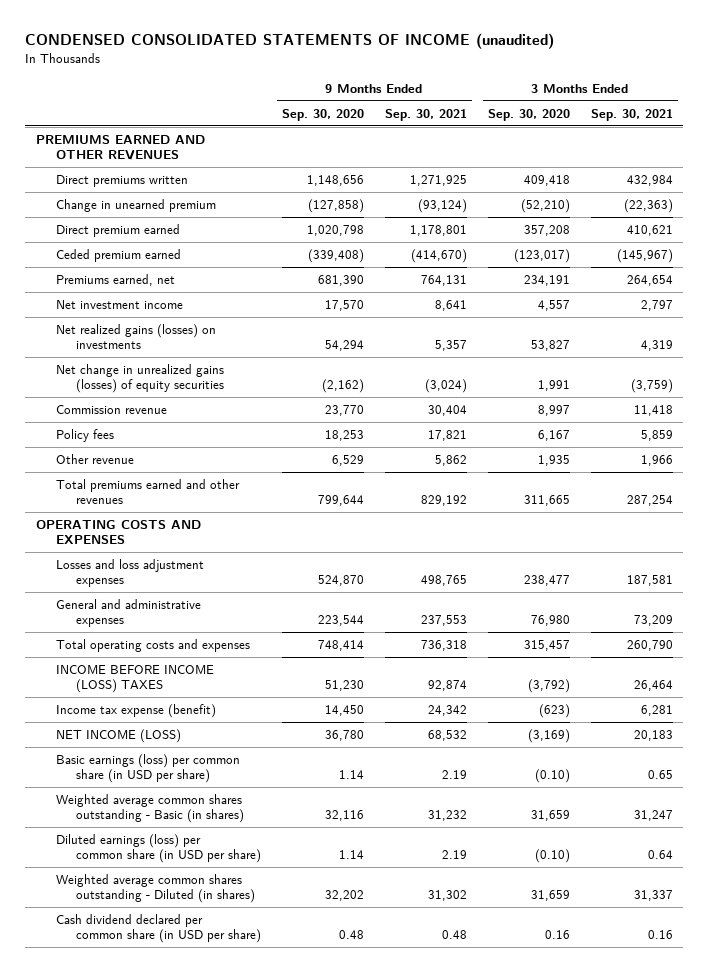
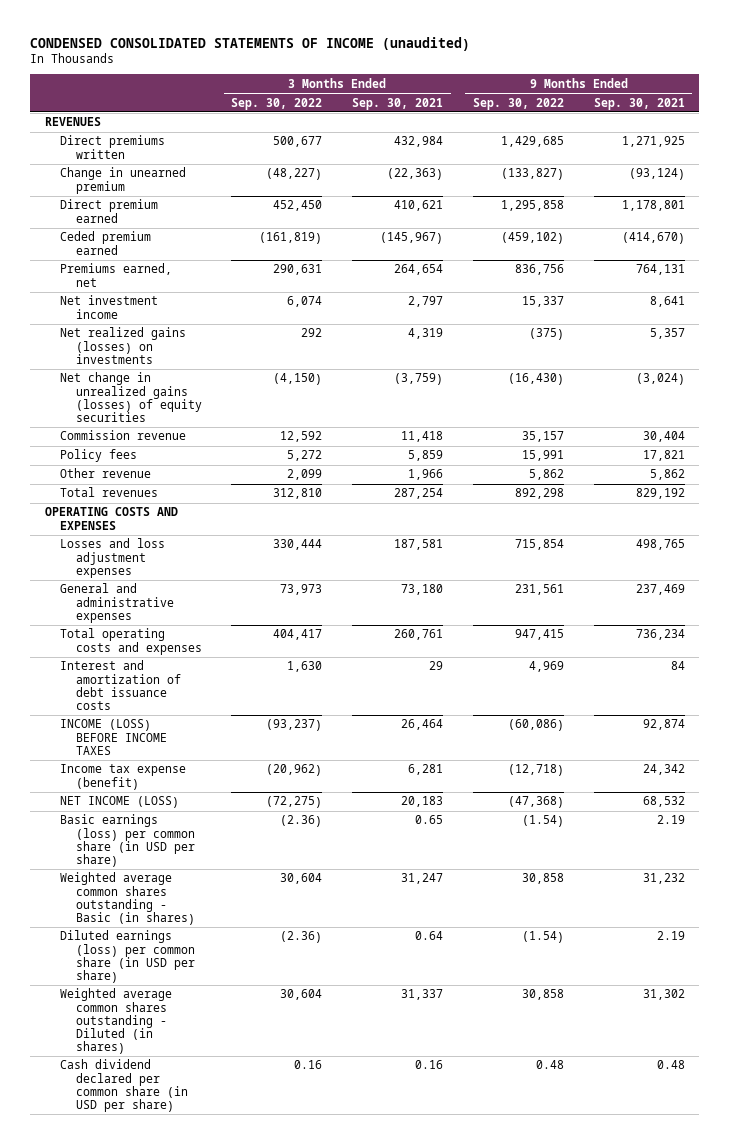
- | 9 Months Ended Sep. 30, 2020 | 9 Months Ended Sep. 30, 2021 | 3 Months Ended Sep. 30, 2020 | 3 Months Ended Sep. 30, 2021
+ | 3 Months Ended Sep. 30, 2022 | 3 Months Ended Sep. 30, 2021 | 9 Months Ended Sep. 30, 2022 | 9 Months Ended Sep. 30, 2021
- PREMIUMS EARNED AND OTHER REVENUES
+ REVENUES
- Total premiums earned and other revenues | 799,644 | 829,192 | 311,665 | 287,254
+ Total revenues | 312,810 | 287,254 | 892,298 | 829,192
- General and administrative expenses | 223,544 | 237,553 | 76,980 | 73,209
- Total operating costs and expenses | 748,414 | 736,318 | 315,457 | 260,790
- INCOME BEFORE INCOME (LOSS) TAXES | 51,230 | 92,874 | (3,792) | 26,464
+ General and administrative expenses | 73,973 | 73,180 | 231,561 | 237,469
+ Total operating costs and expenses | 404,417 | 260,761 | 947,415 | 736,234
+ Interest and amortization of debt issuance costs | 1,630 | 29 | 4,969 | 84
+ INCOME (LOSS) BEFORE INCOME TAXES | (93,237) | 26,464 | (60,086) | 92,874

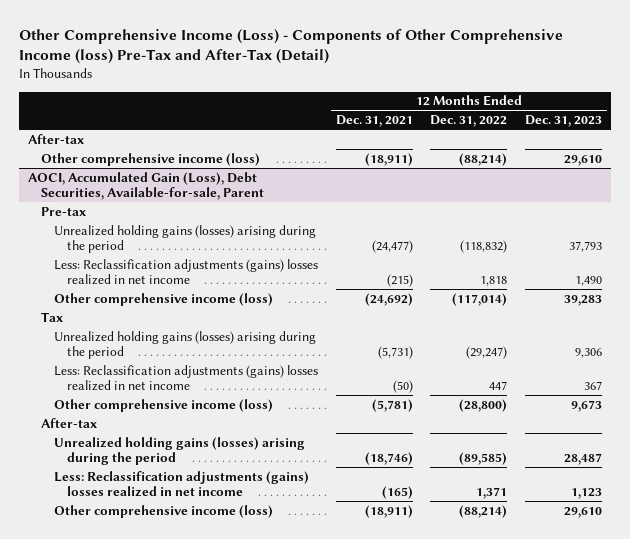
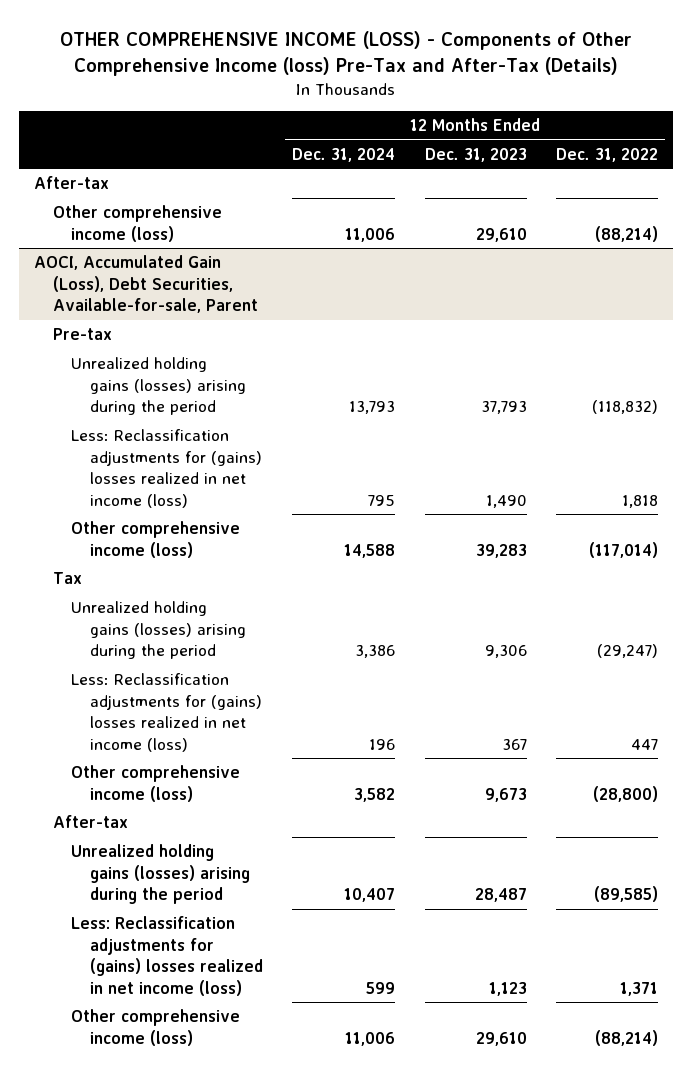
- Other Comprehensive Income (Loss) - Components of Other Comprehensive Income (loss) Pre-Tax and After-Tax (Detail)
+ OTHER COMPREHENSIVE INCOME (LOSS) - Components of Other Comprehensive Income (loss) Pre-Tax and After-Tax (Details)
- | 12 Months Ended Dec. 31, 2021 | 12 Months Ended Dec. 31, 2022 | 12 Months Ended Dec. 31, 2023
+ | 12 Months Ended Dec. 31, 2024 | 12 Months Ended Dec. 31, 2023 | 12 Months Ended Dec. 31, 2022
@ AOCI, Accumulated Gain (Loss), Debt Securities, Available-for-sale, Parent
- Less: Reclassification adjustments (gains) losses realized in net income | (215) | 1,818 | 1,490
+ Less: Reclassification adjustments for (gains) losses realized in net income (loss) | 795 | 1,490 | 1,818
- Less: Reclassification adjustments (gains) losses realized in net income | (50) | 447 | 367
+ Less: Reclassification adjustments for (gains) losses realized in net income (loss) | 196 | 367 | 447
- Less: Reclassification adjustments (gains) losses realized in net income | (165) | 1,371 | 1,123
+ Less: Reclassification adjustments for (gains) losses realized in net income (loss) | 599 | 1,123 | 1,371

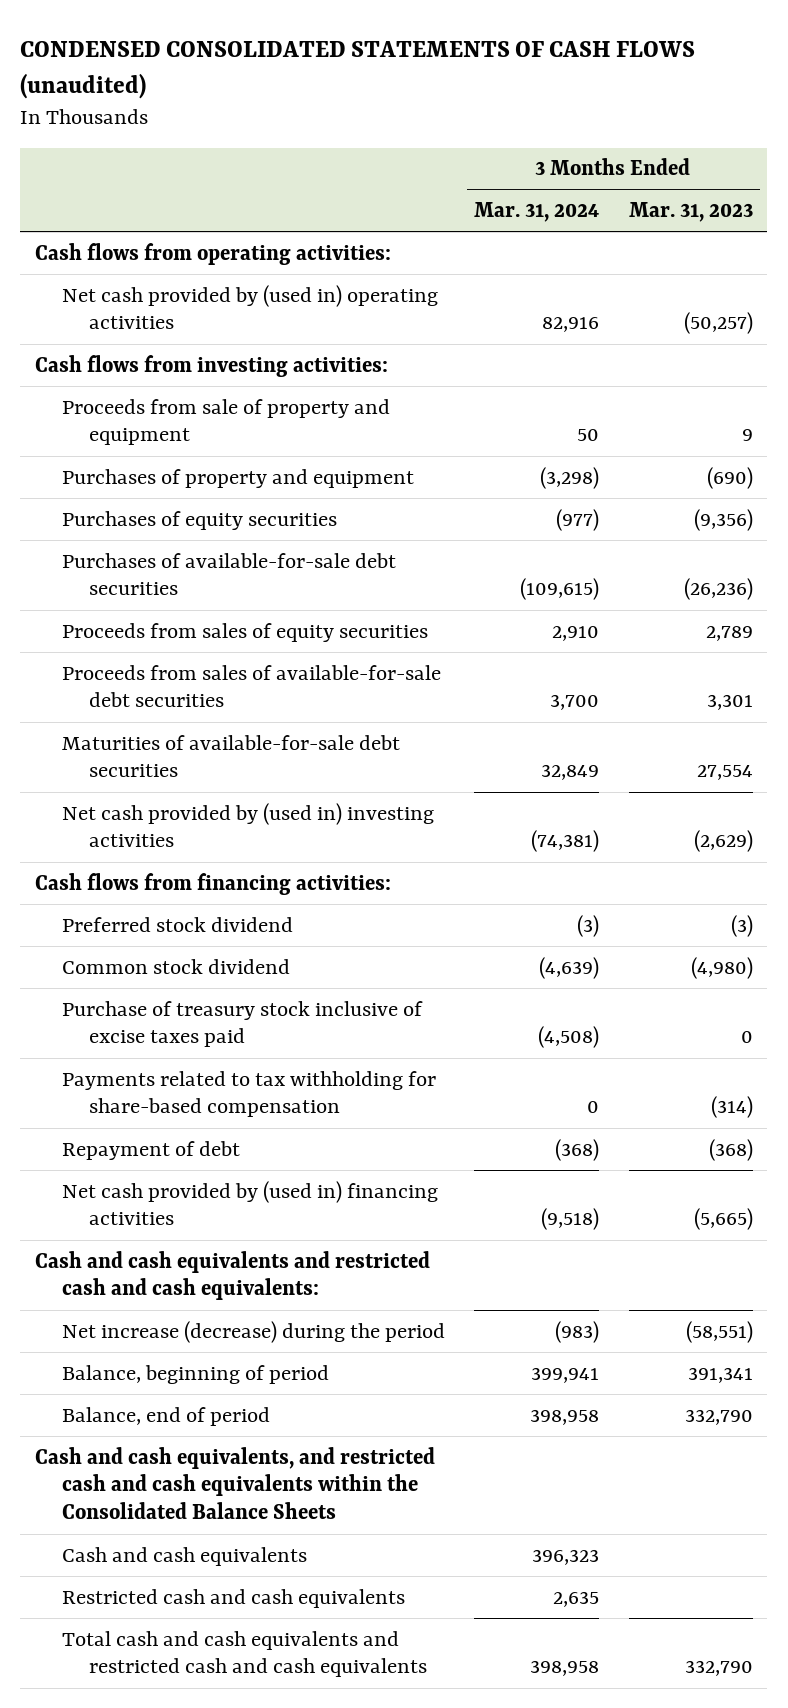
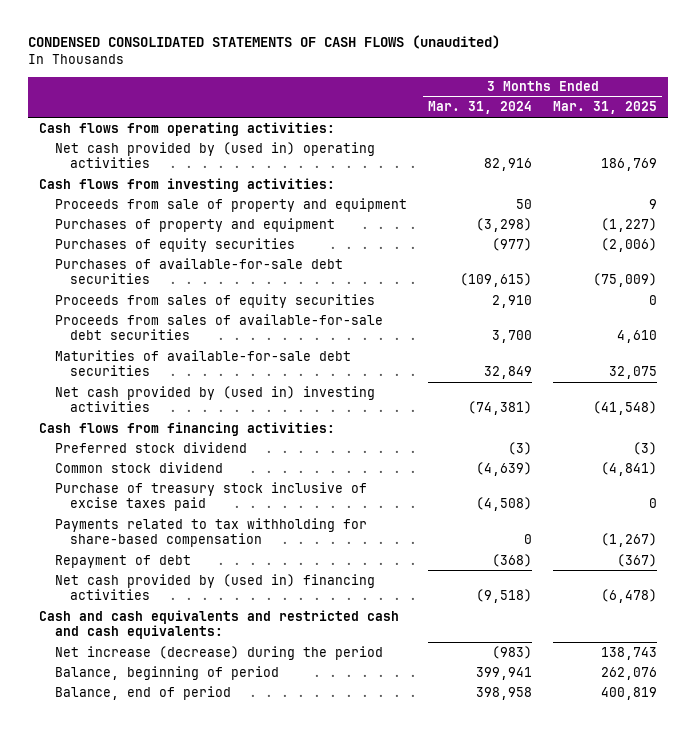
- | 3 Months Ended Mar. 31, 2024 | 3 Months Ended Mar. 31, 2023
+ | 3 Months Ended Mar. 31, 2024 | 3 Months Ended Mar. 31, 2025
- Cash and cash equivalents, and restricted cash and cash equivalents within the Consolidated Balance Sheets
- Cash and cash equivalents | 396,323 |
- Restricted cash and cash equivalents | 2,635 |
- Total cash and cash equivalents and restricted cash and cash equivalents | 398,958 | 332,790

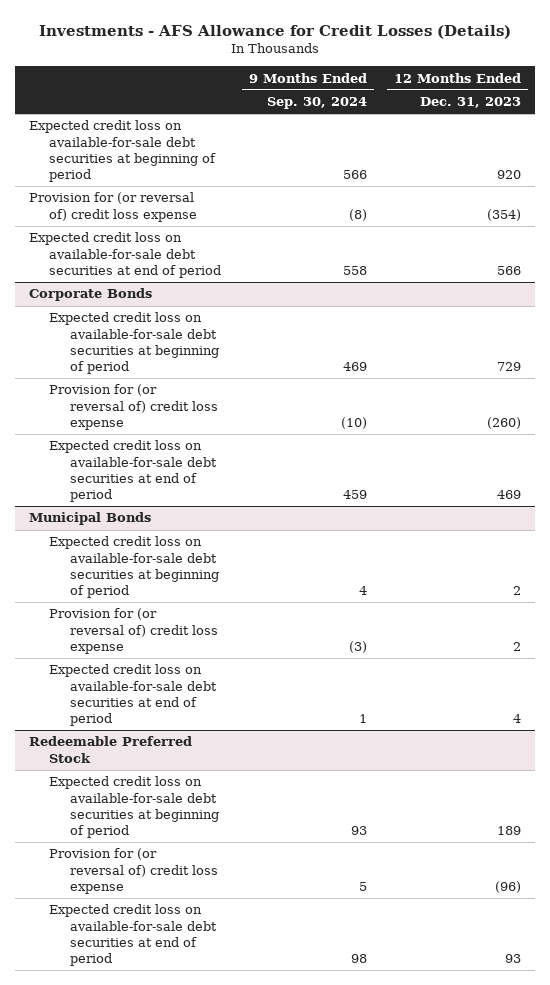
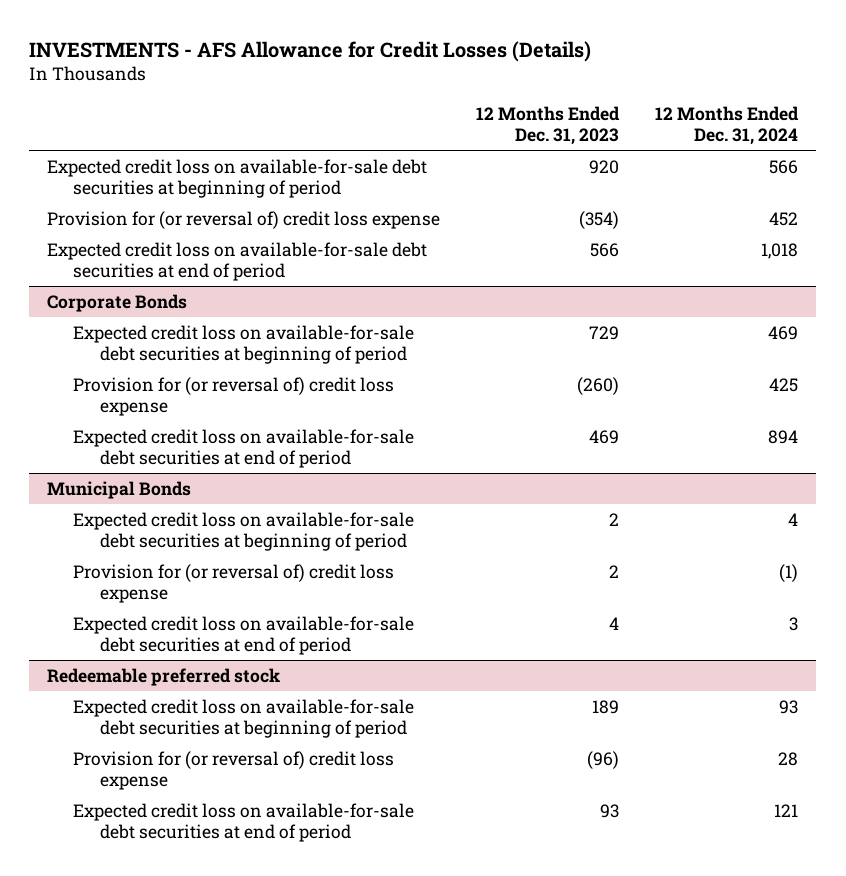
- Investments - AFS Allowance for Credit Losses (Details)
+ INVESTMENTS - AFS Allowance for Credit Losses (Details)
- | 9 Months Ended Sep. 30, 2024 | 12 Months Ended Dec. 31, 2023
+ | 12 Months Ended Dec. 31, 2023 | 12 Months Ended Dec. 31, 2024
- Redeemable Preferred Stock
+ Redeemable preferred stock

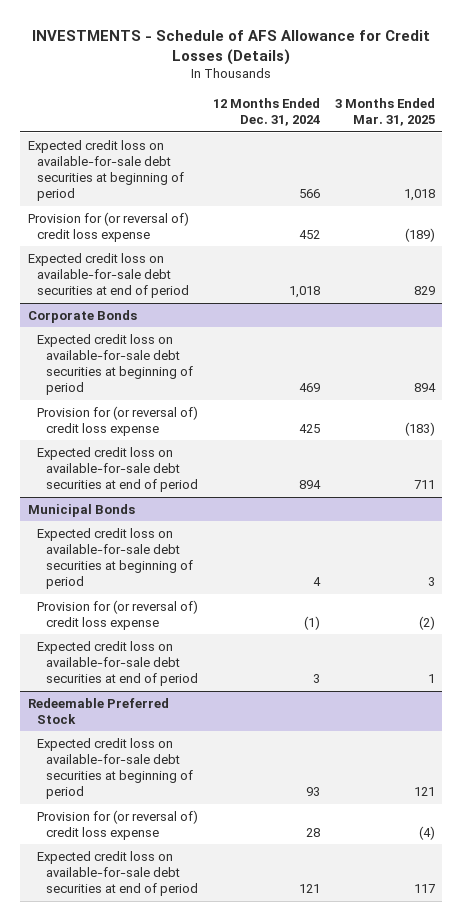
- INVESTMENTS - AFS Allowance for Credit Losses (Details)
+ INVESTMENTS - Schedule of AFS Allowance for Credit Losses (Details)
- | 12 Months Ended Dec. 31, 2023 | 12 Months Ended Dec. 31, 2024
+ | 12 Months Ended Dec. 31, 2024 | 3 Months Ended Mar. 31, 2025
- Redeemable preferred stock
+ Redeemable Preferred Stock

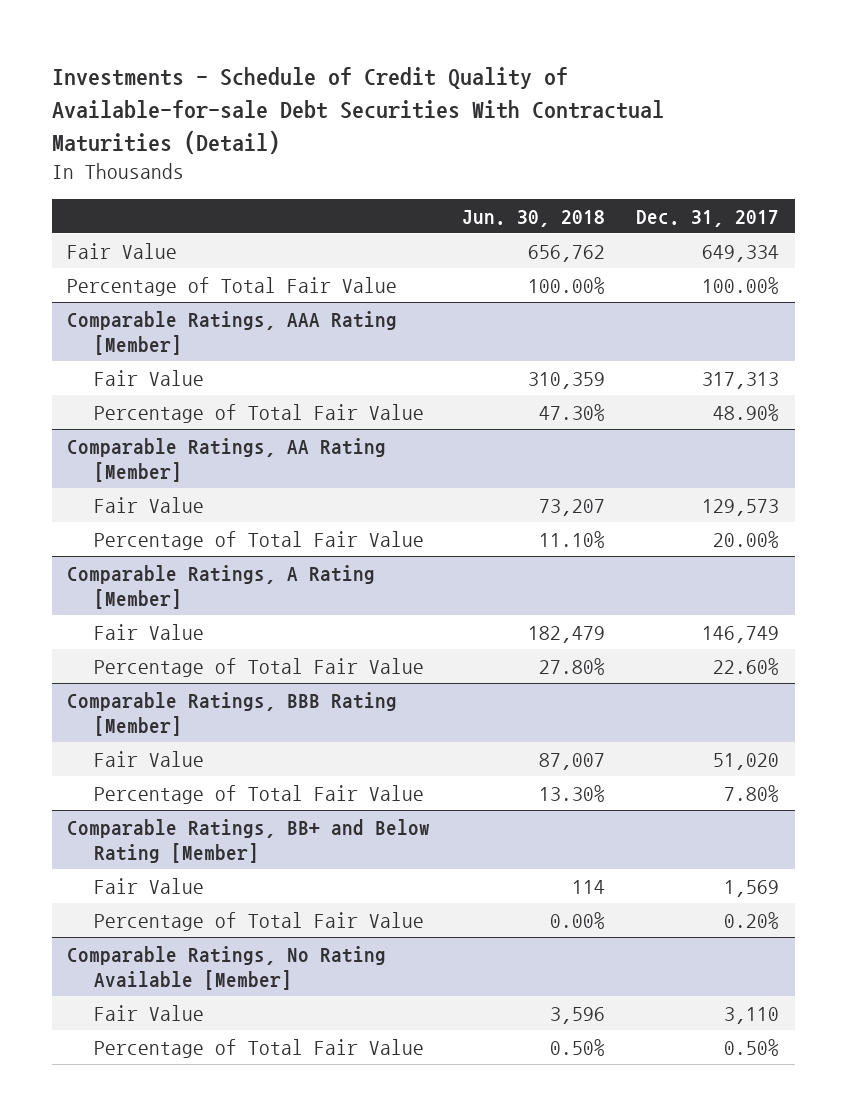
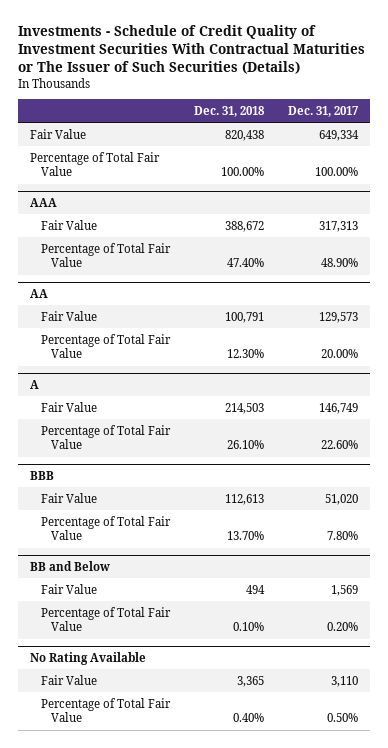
- Investments - Schedule of Credit Quality of Available-for-sale Debt Securities With Contractual Maturities (Detail)
+ Investments - Schedule of Credit Quality of Investment Securities With Contractual Maturities or The Issuer of Such Securities (Details)
- | Jun. 30, 2018 | Dec. 31, 2017
+ | Dec. 31, 2018 | Dec. 31, 2017
- Comparable Ratings, AAA Rating [Member]
+ AAA
- Comparable Ratings, AA Rating [Member]
+ AA
- Comparable Ratings, A Rating [Member]
+ A
- Comparable Ratings, BBB Rating [Member]
+ BBB
- Comparable Ratings, BB+ and Below Rating [Member]
+ BB and Below
- Comparable Ratings, No Rating Available [Member]
+ No Rating Available

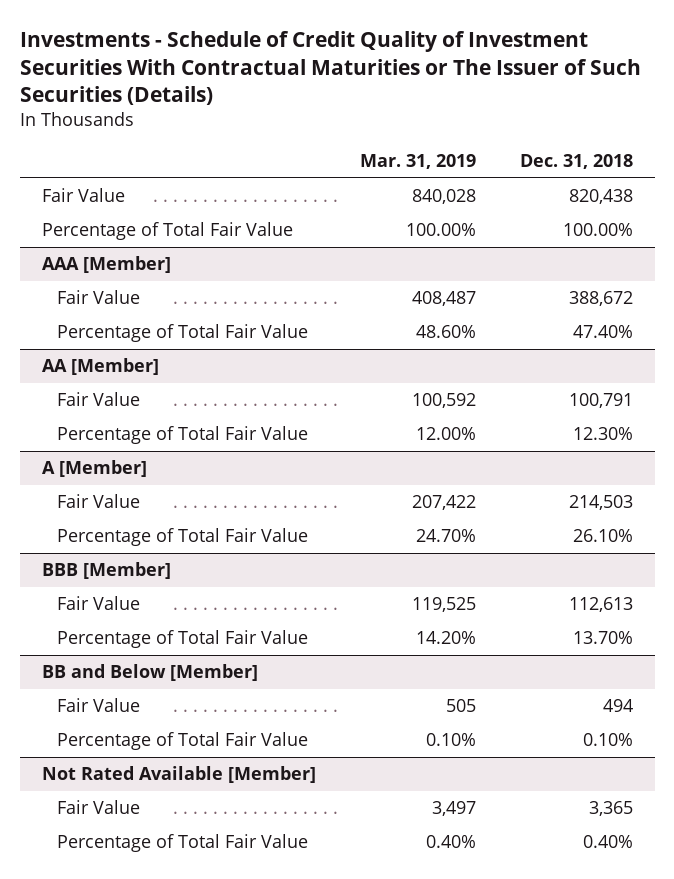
- | Dec. 31, 2018 | Dec. 31, 2017
+ | Mar. 31, 2019 | Dec. 31, 2018
- AAA
+ AAA [Member]
- AA
+ AA [Member]
- A
+ A [Member]
- BBB
+ BBB [Member]
- BB and Below
+ BB and Below [Member]
- No Rating Available
+ Not Rated Available [Member]

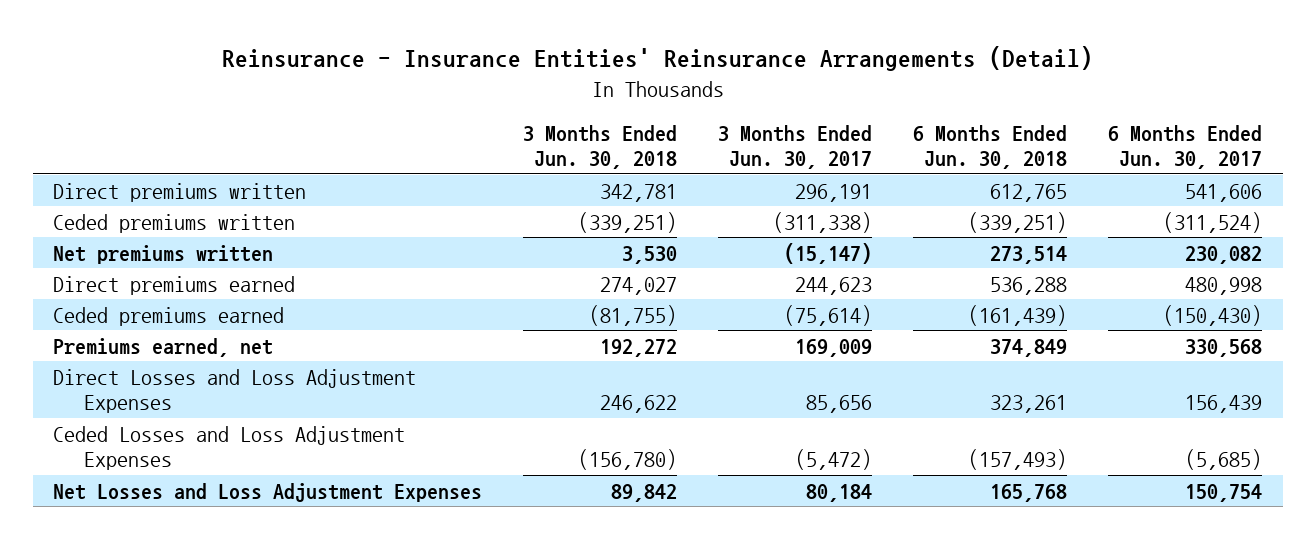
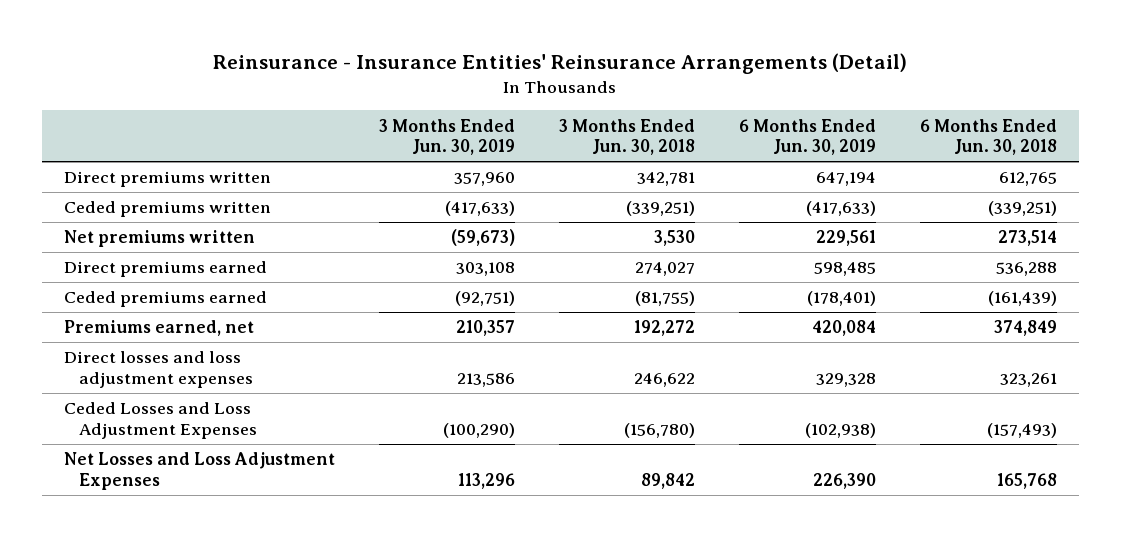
- | 3 Months Ended Jun. 30, 2018 | 3 Months Ended Jun. 30, 2017 | 6 Months Ended Jun. 30, 2018 | 6 Months Ended Jun. 30, 2017
+ | 3 Months Ended Jun. 30, 2019 | 3 Months Ended Jun. 30, 2018 | 6 Months Ended Jun. 30, 2019 | 6 Months Ended Jun. 30, 2018
- Direct Losses and Loss Adjustment Expenses | 246,622 | 85,656 | 323,261 | 156,439
+ Direct losses and loss adjustment expenses | 213,586 | 246,622 | 329,328 | 323,261

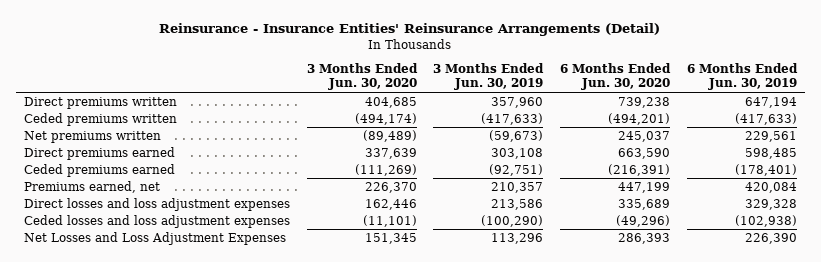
- | 3 Months Ended Jun. 30, 2019 | 3 Months Ended Jun. 30, 2018 | 6 Months Ended Jun. 30, 2019 | 6 Months Ended Jun. 30, 2018
+ | 3 Months Ended Jun. 30, 2020 | 3 Months Ended Jun. 30, 2019 | 6 Months Ended Jun. 30, 2020 | 6 Months Ended Jun. 30, 2019
- Ceded Losses and Loss Adjustment Expenses | (100,290) | (156,780) | (102,938) | (157,493)
+ Ceded losses and loss adjustment expenses | (11,101) | (100,290) | (49,296) | (102,938)

